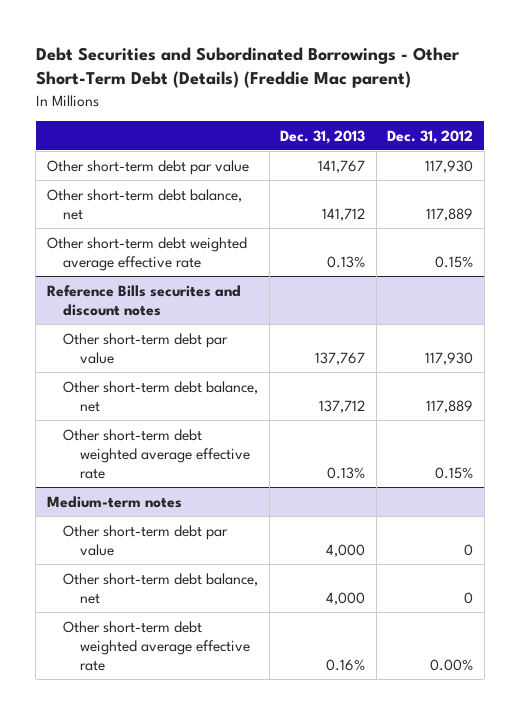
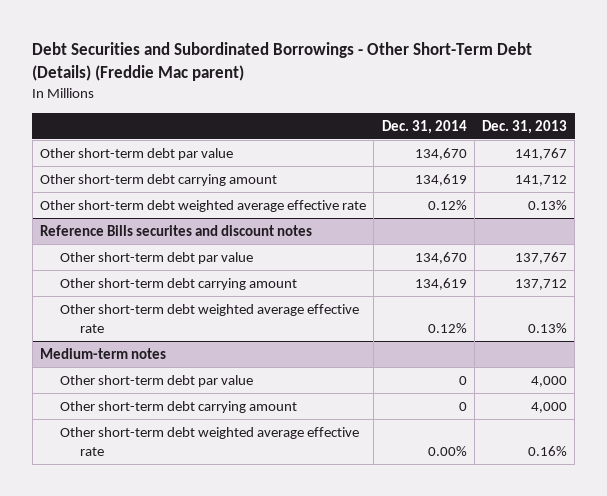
- | Dec. 31, 2013 | Dec. 31, 2012
+ | Dec. 31, 2014 | Dec. 31, 2013
- Other short-term debt balance, net | 141,712 | 117,889
+ Other short-term debt carrying amount | 134,619 | 141,712
@ Reference Bills securites and discount notes
- Other short-term debt balance, net | 137,712 | 117,889
+ Other short-term debt carrying amount | 134,619 | 137,712
@ Medium-term notes
- Other short-term debt balance, net | 4,000 | 0
+ Other short-term debt carrying amount | 0 | 4,000

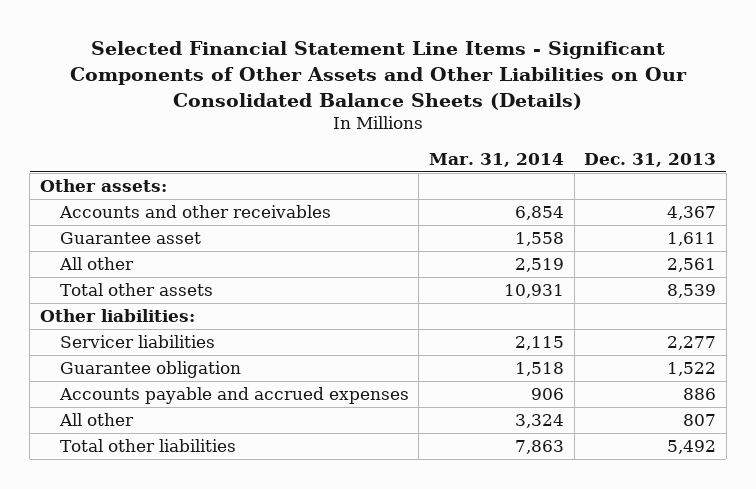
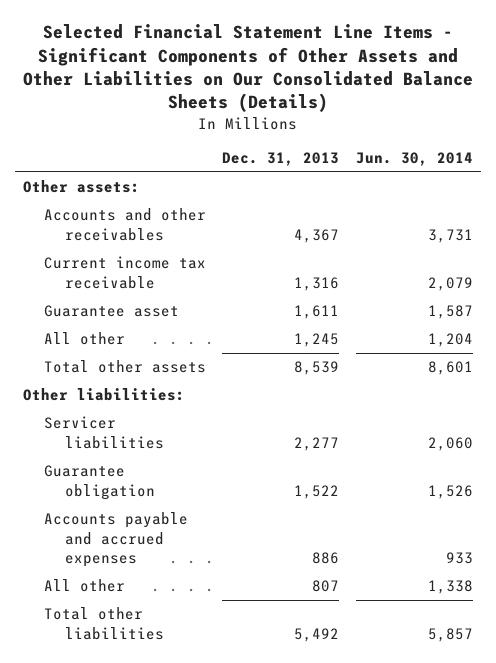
- | Mar. 31, 2014 | Dec. 31, 2013
+ | Dec. 31, 2013 | Jun. 30, 2014
+ Current income tax receivable | 1,316 | 2,079
- All other | 2,519 | 2,561
+ All other | 1,245 | 1,204

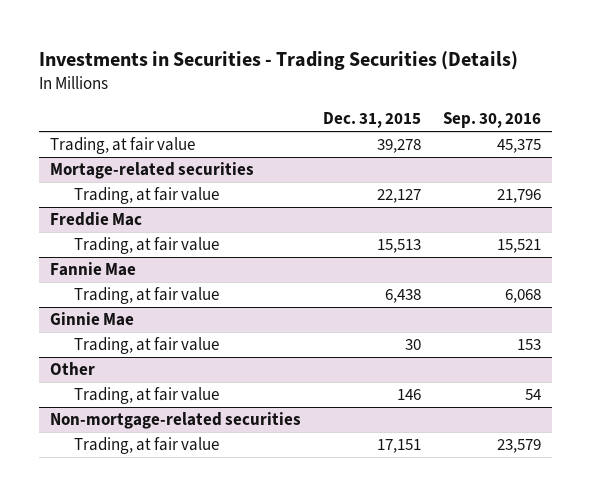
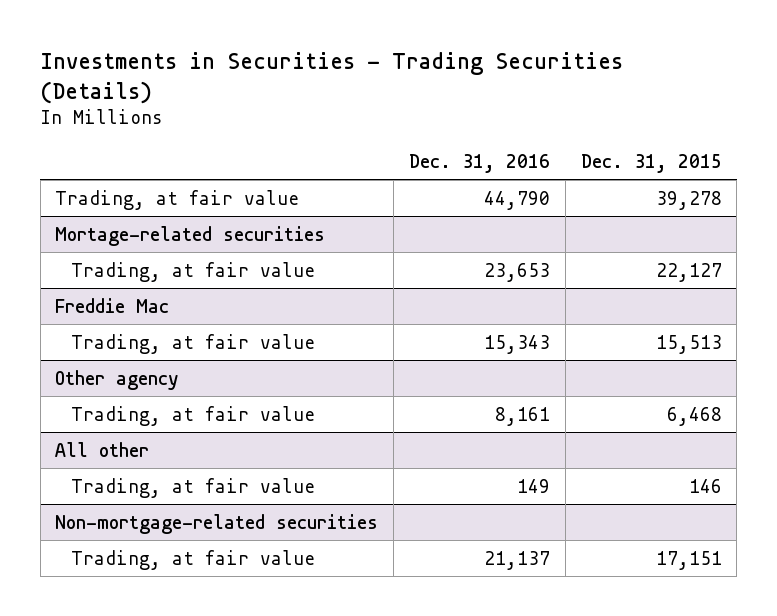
- | Dec. 31, 2015 | Sep. 30, 2016
+ | Dec. 31, 2016 | Dec. 31, 2015
- Fannie Mae
- Trading, at fair value | 6,438 | 6,068
- Ginnie Mae
- Trading, at fair value | 30 | 153
- Other
+ Other agency
+ Trading, at fair value | 8,161 | 6,468
+ All other

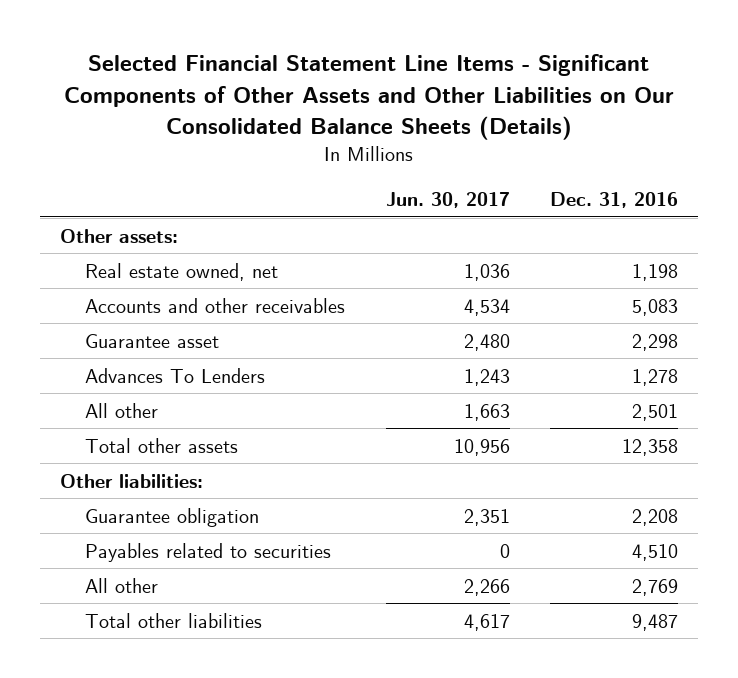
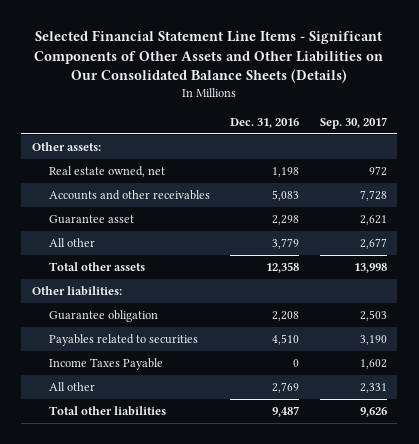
- | Jun. 30, 2017 | Dec. 31, 2016
+ | Dec. 31, 2016 | Sep. 30, 2017
- Advances To Lenders | 1,243 | 1,278
- All other | 1,663 | 2,501
+ All other | 3,779 | 2,677
+ Income Taxes Payable | 0 | 1,602

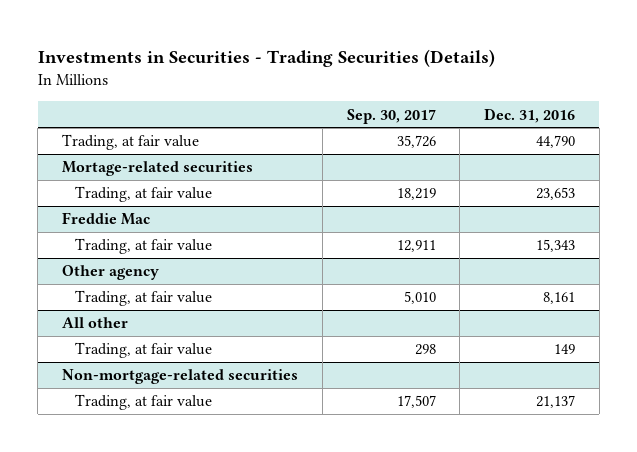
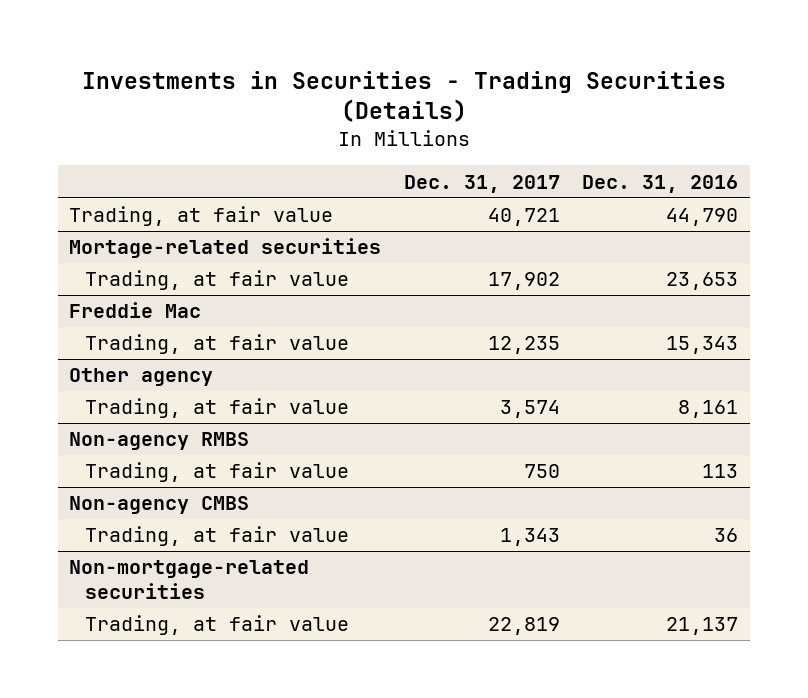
- | Sep. 30, 2017 | Dec. 31, 2016
+ | Dec. 31, 2017 | Dec. 31, 2016
- All other
- Trading, at fair value | 298 | 149
+ Non-agency RMBS
+ Trading, at fair value | 750 | 113
+ Non-agency CMBS
+ Trading, at fair value | 1,343 | 36

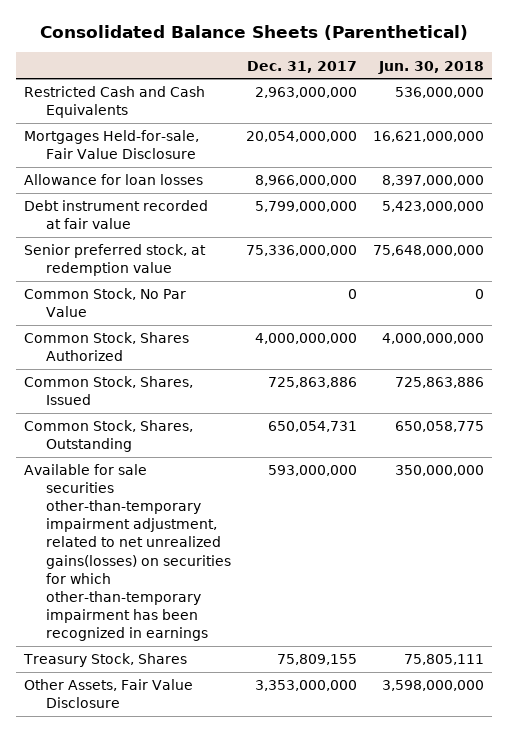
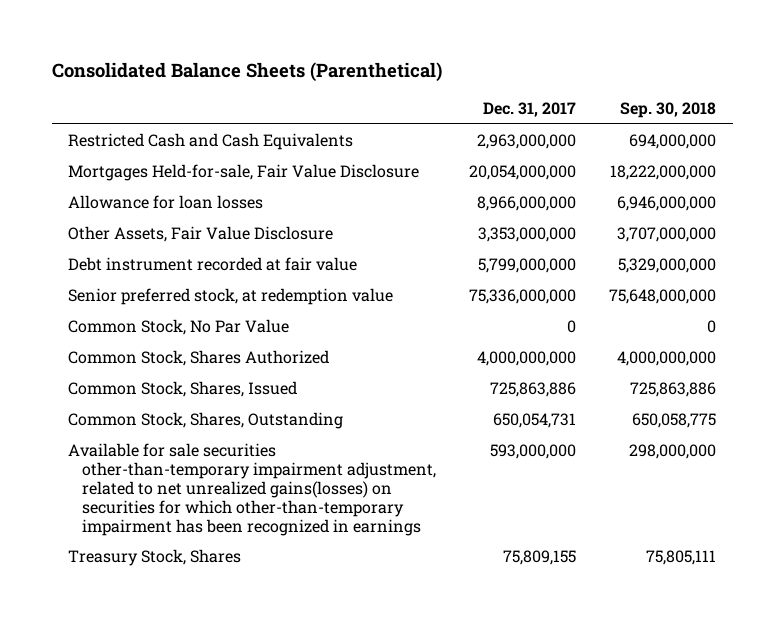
- | Dec. 31, 2017 | Jun. 30, 2018
+ | Dec. 31, 2017 | Sep. 30, 2018
moved up: Other Assets, Fair Value Disclosure | 3,353,000,000 | 3,707,000,000

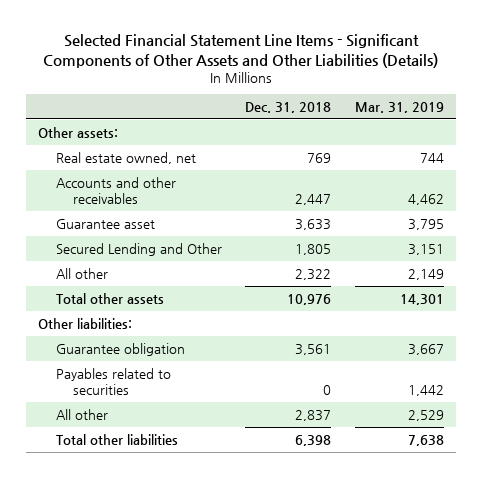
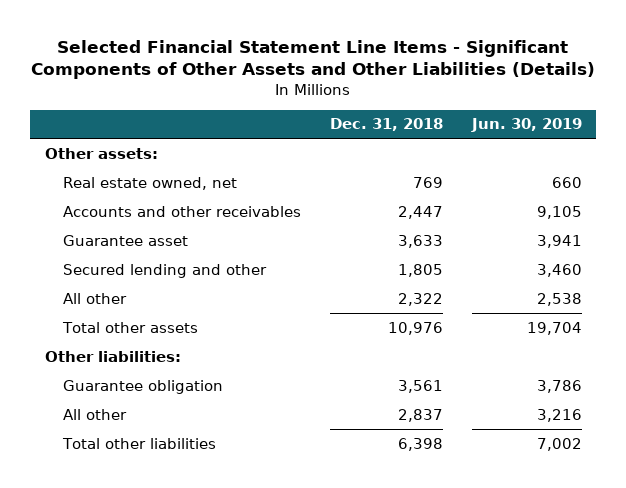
- | Dec. 31, 2018 | Mar. 31, 2019
+ | Dec. 31, 2018 | Jun. 30, 2019
- Secured Lending and Other | 1,805 | 3,151
+ Secured lending and other | 1,805 | 3,460
- Payables related to securities | 0 | 1,442

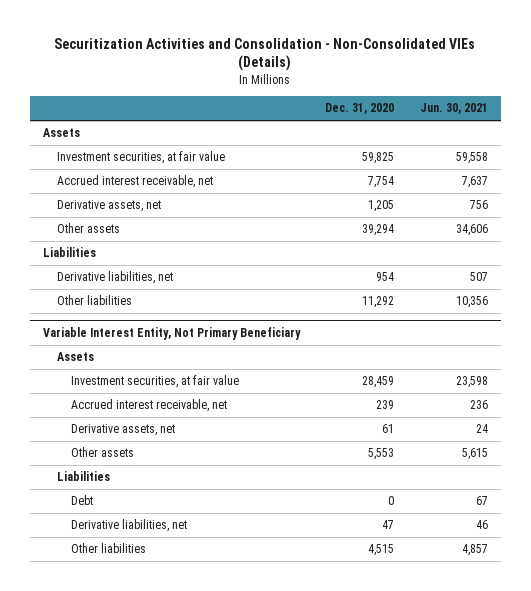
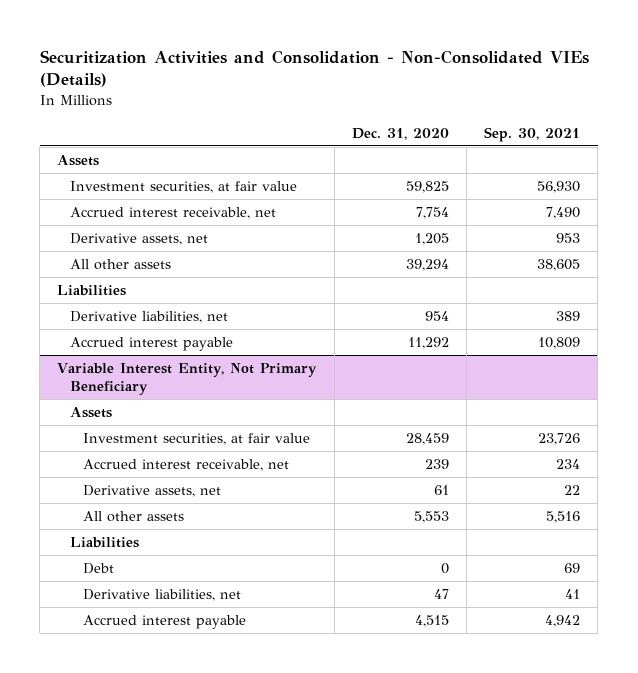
- | Dec. 31, 2020 | Jun. 30, 2021
+ | Dec. 31, 2020 | Sep. 30, 2021
- Other assets | 39,294 | 34,606
+ All other assets | 39,294 | 38,605
- Other liabilities | 11,292 | 10,356
+ Accrued interest payable | 11,292 | 10,809
@ Variable Interest Entity, Not Primary Beneficiary
- Other assets | 5,553 | 5,615
+ All other assets | 5,553 | 5,516
- Other liabilities | 4,515 | 4,857
+ Accrued interest payable | 4,515 | 4,942

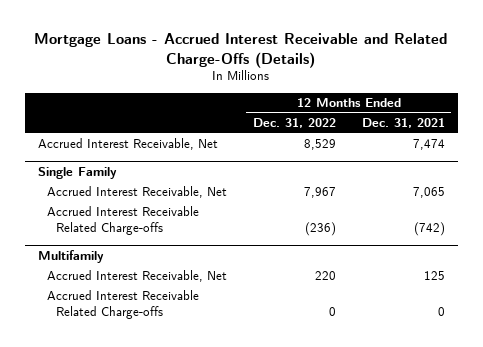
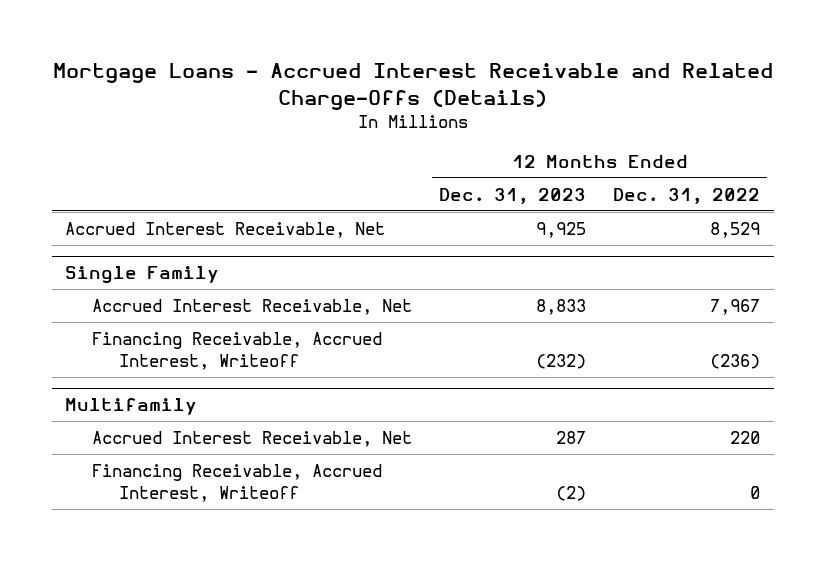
- | 12 Months Ended Dec. 31, 2022 | 12 Months Ended Dec. 31, 2021
+ | 12 Months Ended Dec. 31, 2023 | 12 Months Ended Dec. 31, 2022
@ Single Family
- Accrued Interest Receivable Related Charge-offs | (236) | (742)
+ Financing Receivable, Accrued Interest, Writeoff | (232) | (236)
@ Multifamily
- Accrued Interest Receivable Related Charge-offs | 0 | 0
+ Financing Receivable, Accrued Interest, Writeoff | (2) | 0

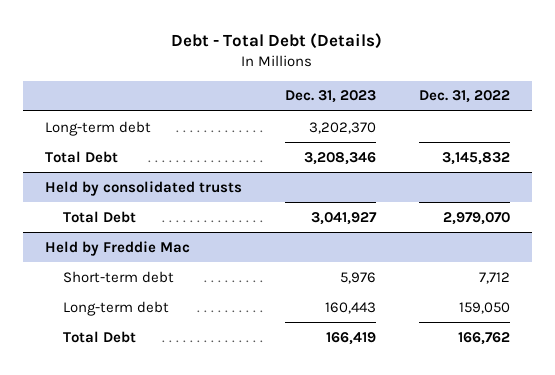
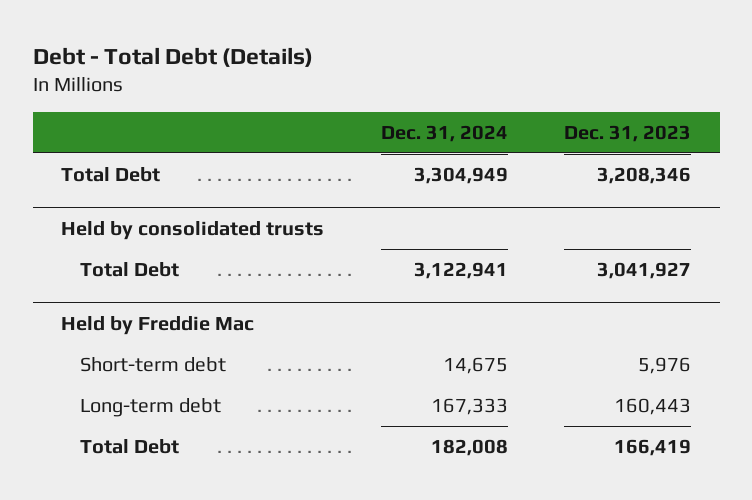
- | Dec. 31, 2023 | Dec. 31, 2022
+ | Dec. 31, 2024 | Dec. 31, 2023
- Long-term debt | 3,202,370 |

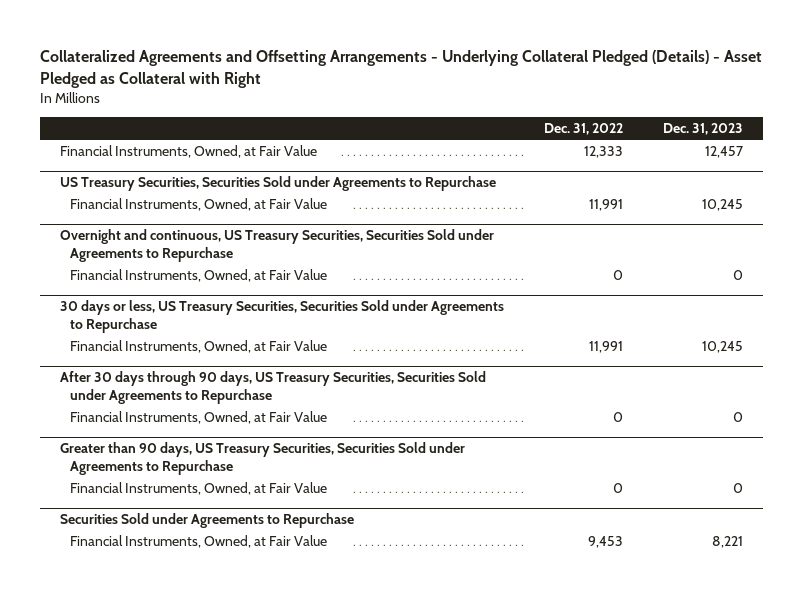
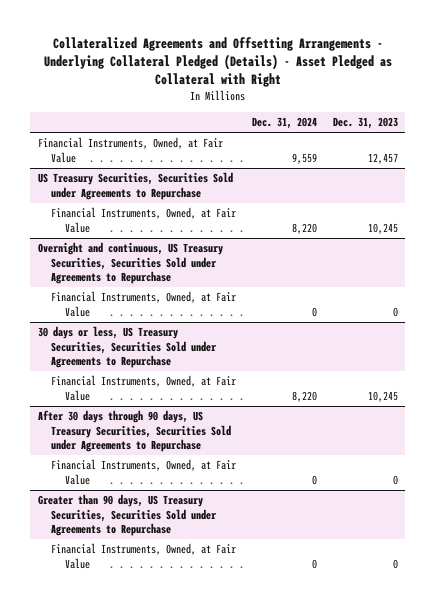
- | Dec. 31, 2022 | Dec. 31, 2023
+ | Dec. 31, 2024 | Dec. 31, 2023
- Securities Sold under Agreements to Repurchase
- Financial Instruments, Owned, at Fair Value | 9,453 | 8,221

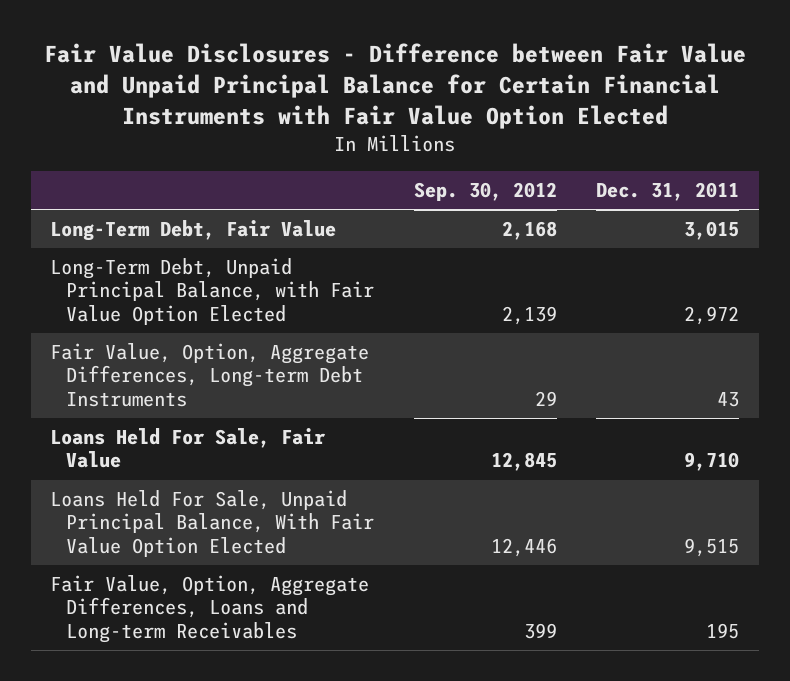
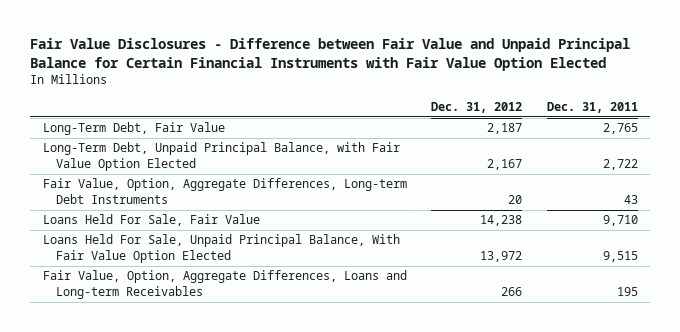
- | Sep. 30, 2012 | Dec. 31, 2011
+ | Dec. 31, 2012 | Dec. 31, 2011
- Long-Term Debt, Fair Value | 2,168 | 3,015
- Long-Term Debt, Unpaid Principal Balance, with Fair Value Option Elected | 2,139 | 2,972
+ Long-Term Debt, Fair Value | 2,187 | 2,765
+ Long-Term Debt, Unpaid Principal Balance, with Fair Value Option Elected | 2,167 | 2,722

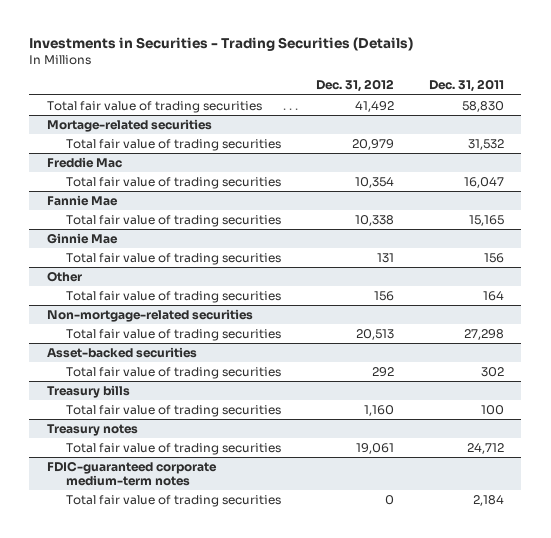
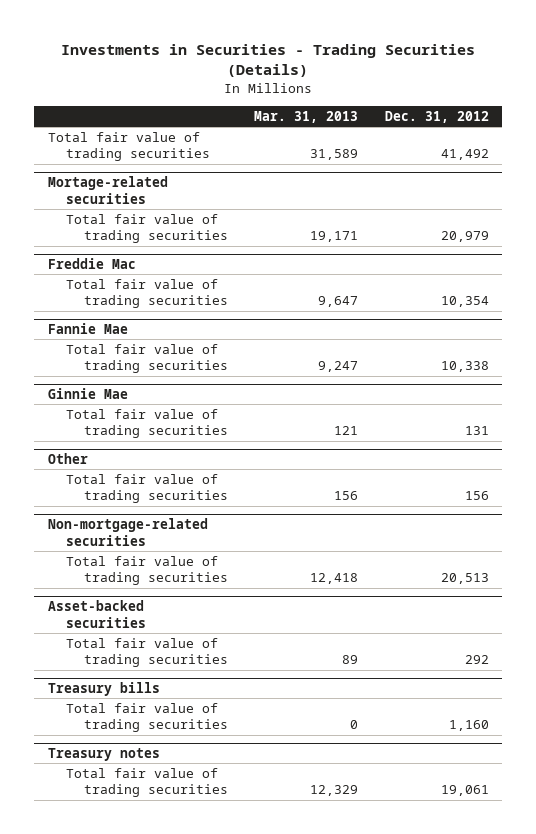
- | Dec. 31, 2012 | Dec. 31, 2011
+ | Mar. 31, 2013 | Dec. 31, 2012
- FDIC-guaranteed corporate medium-term notes
- Total fair value of trading securities | 0 | 2,184

